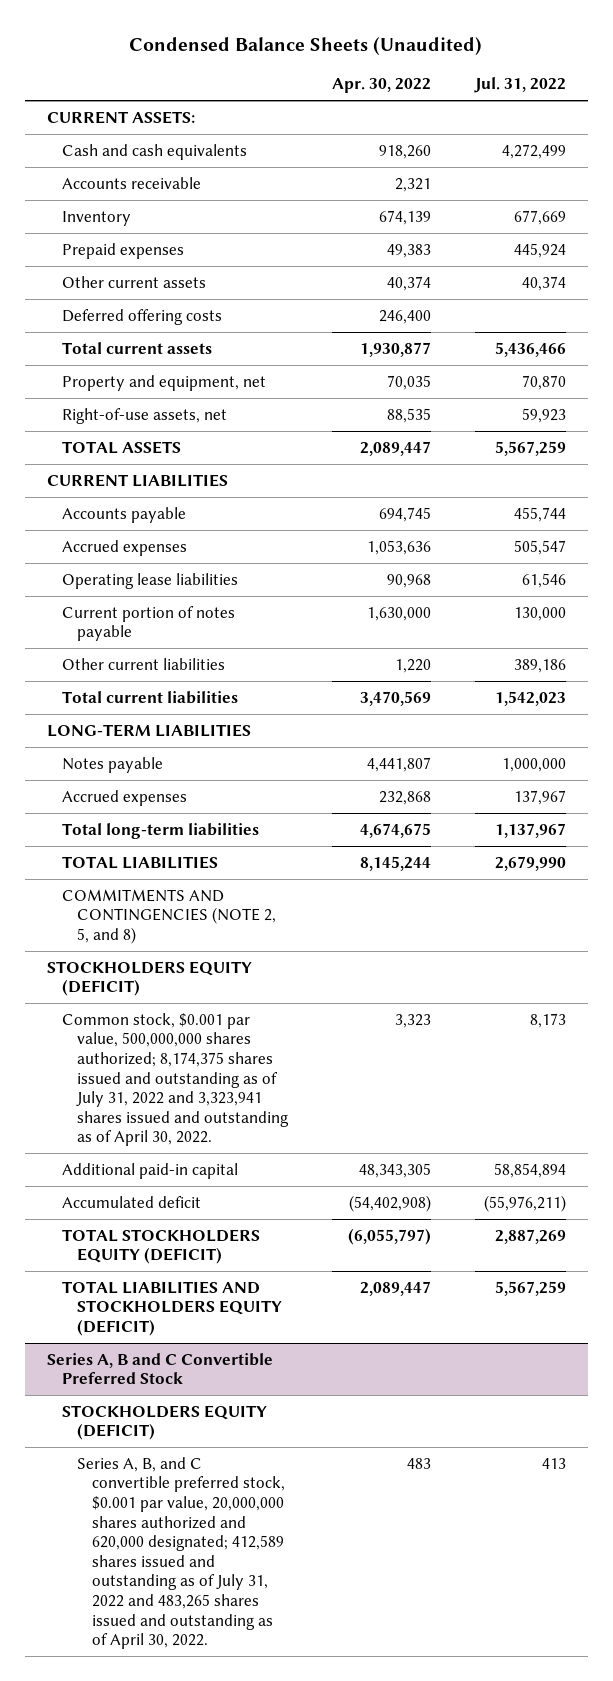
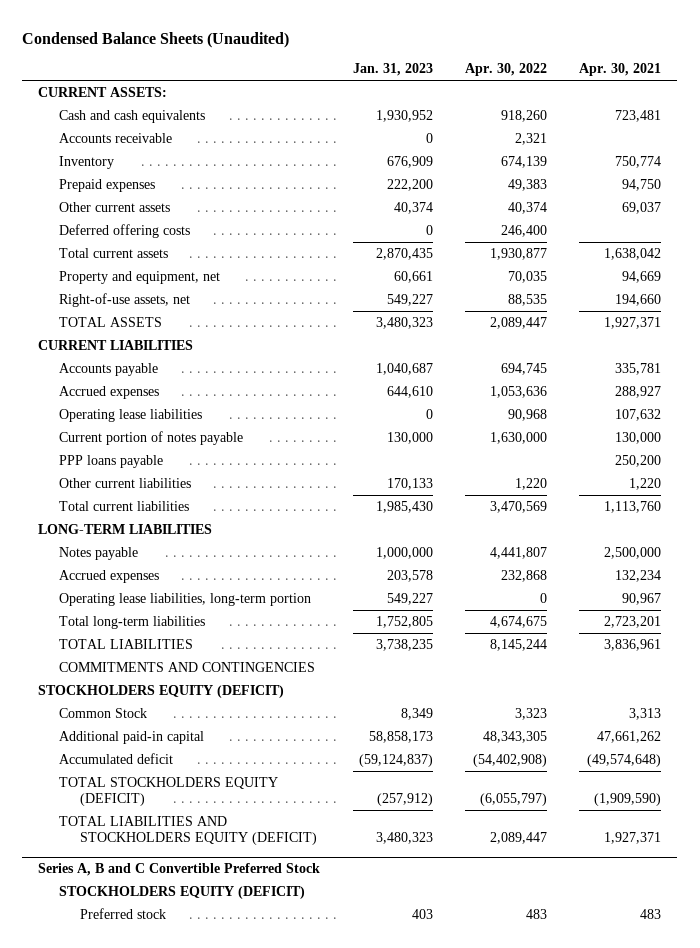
- | Apr. 30, 2022 | Jul. 31, 2022
+ | Jan. 31, 2023 | Apr. 30, 2022 | Apr. 30, 2021
+ PPP loans payable | | | 250,200
+ Operating lease liabilities, long-term portion | 549,227 | 0 | 90,967
- COMMITMENTS AND CONTINGENCIES (NOTE 2, 5, and 8)
+ COMMITMENTS AND CONTINGENCIES
- Common stock, $0.001 par value, 500,000,000 shares authorized; 8,174,375 shares issued and outstanding as of July 31, 2022 and 3,323,941 shares issued and outstanding as of April 30, 2022. | 3,323 | 8,173
+ Common Stock | 8,349 | 3,323 | 3,313
@ Series A, B and C Convertible Preferred Stock
- Series A, B, and C convertible preferred stock, $0.001 par value, 20,000,000 shares authorized and 620,000 designated; 412,589 shares issued and outstanding as of July 31, 2022 and 483,265 shares issued and outstanding as of April 30, 2022. | 483 | 413
+ Preferred stock | 403 | 483 | 483

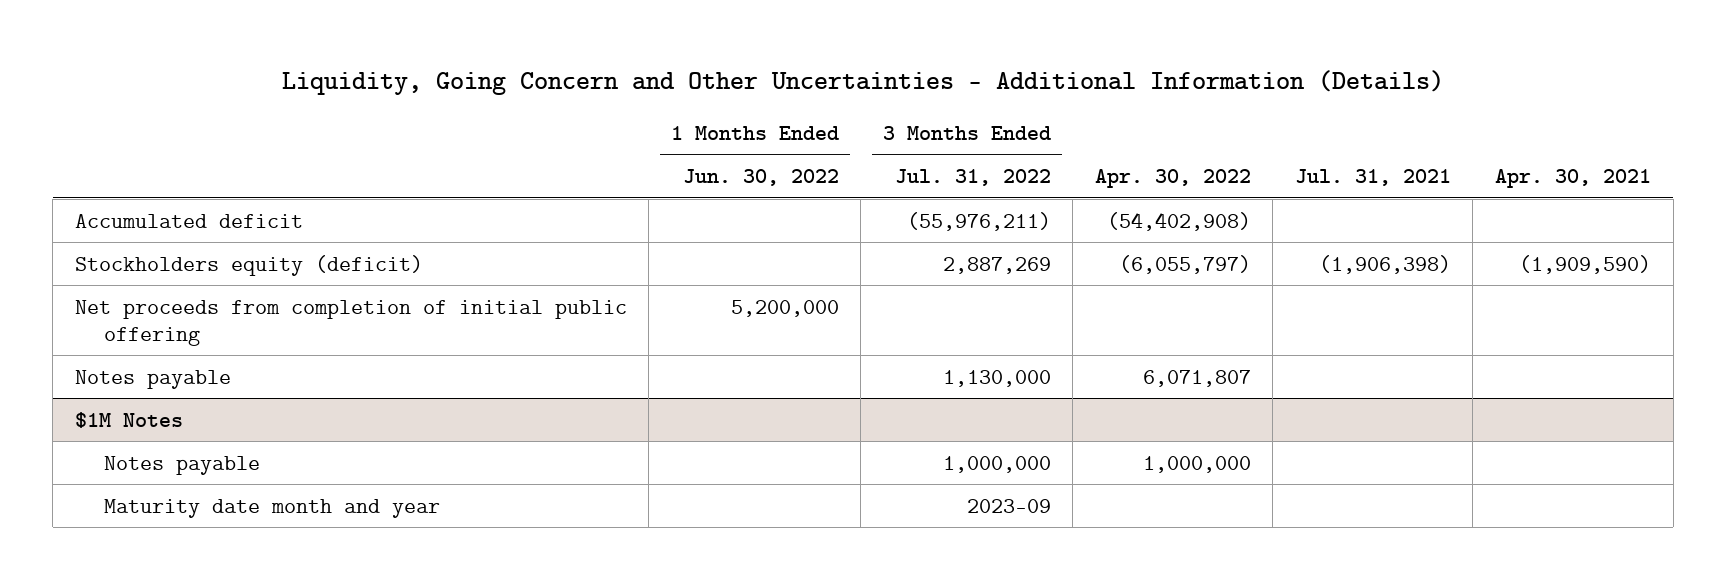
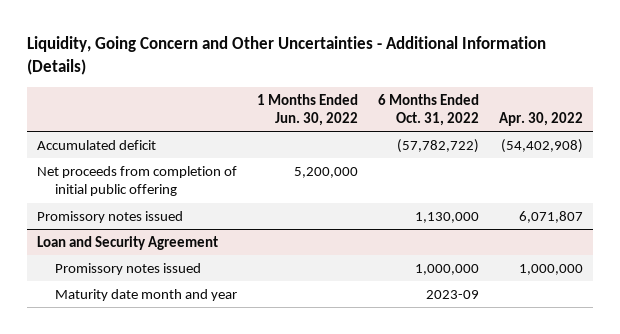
- | 1 Months Ended Jun. 30, 2022 | 3 Months Ended Jul. 31, 2022 | Apr. 30, 2022 | Jul. 31, 2021 | Apr. 30, 2021
+ | 1 Months Ended Jun. 30, 2022 | 6 Months Ended Oct. 31, 2022 | Apr. 30, 2022
- Stockholders equity (deficit) | | 2,887,269 | (6,055,797) | (1,906,398) | (1,909,590)
- Notes payable | | 1,130,000 | 6,071,807 | |
- $1M Notes
- Notes payable | | 1,000,000 | 1,000,000 | |
+ Promissory notes issued | | 1,130,000 | 6,071,807
+ Loan and Security Agreement
+ Promissory notes issued | | 1,000,000 | 1,000,000

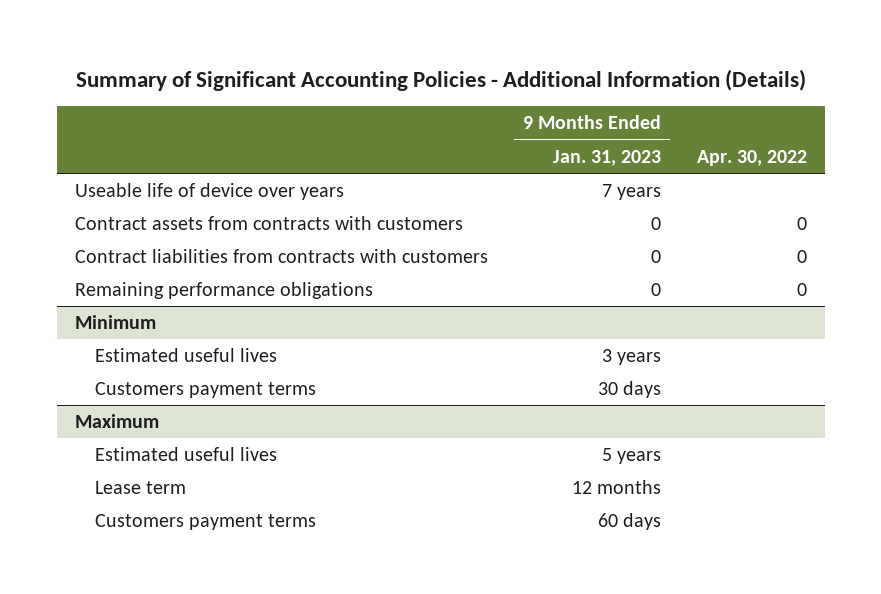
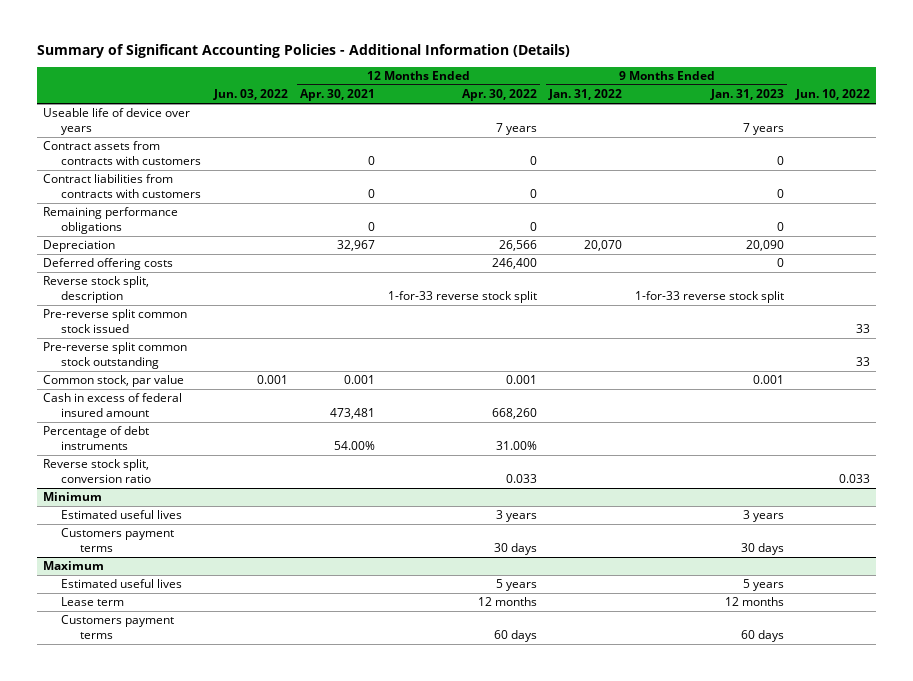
- | 9 Months Ended Jan. 31, 2023 | Apr. 30, 2022
+ | Jun. 03, 2022 | 12 Months Ended Apr. 30, 2021 | 12 Months Ended Apr. 30, 2022 | 9 Months Ended Jan. 31, 2022 | 9 Months Ended Jan. 31, 2023 | Jun. 10, 2022
+ Depreciation | | 32,967 | 26,566 | 20,070 | 20,090 |
+ Deferred offering costs | | | 246,400 | | 0 |
+ Reverse stock split, description | | | 1-for-33 reverse stock split | | 1-for-33 reverse stock split |
+ Pre-reverse split common stock issued | | | | | | 33
+ Pre-reverse split common stock outstanding | | | | | | 33
+ Common stock, par value | 0.001 | 0.001 | 0.001 | | 0.001 |
+ Cash in excess of federal insured amount | | 473,481 | 668,260 | | |
+ Percentage of debt instruments | | 54.00% | 31.00% | | |
+ Reverse stock split, conversion ratio | | | 0.033 | | | 0.033

